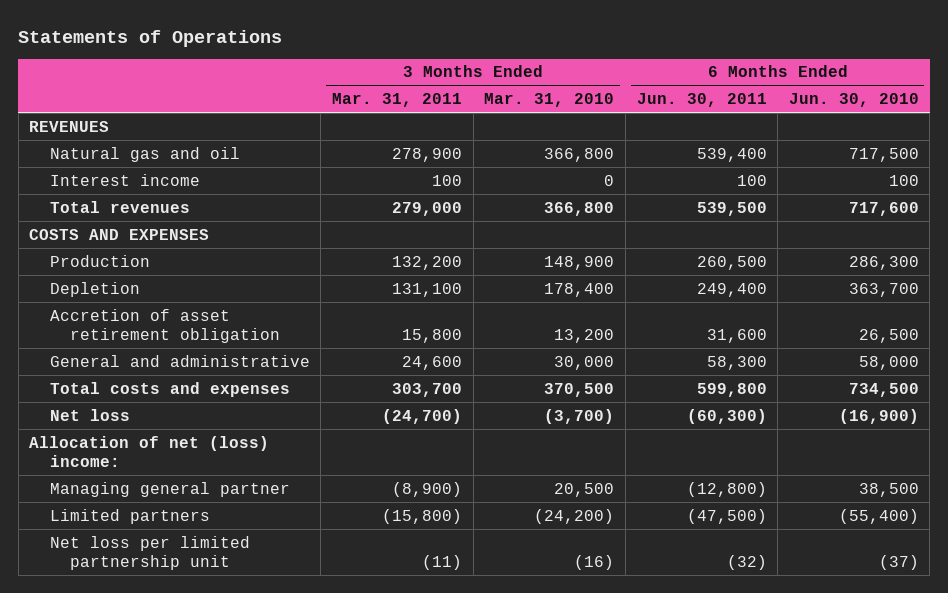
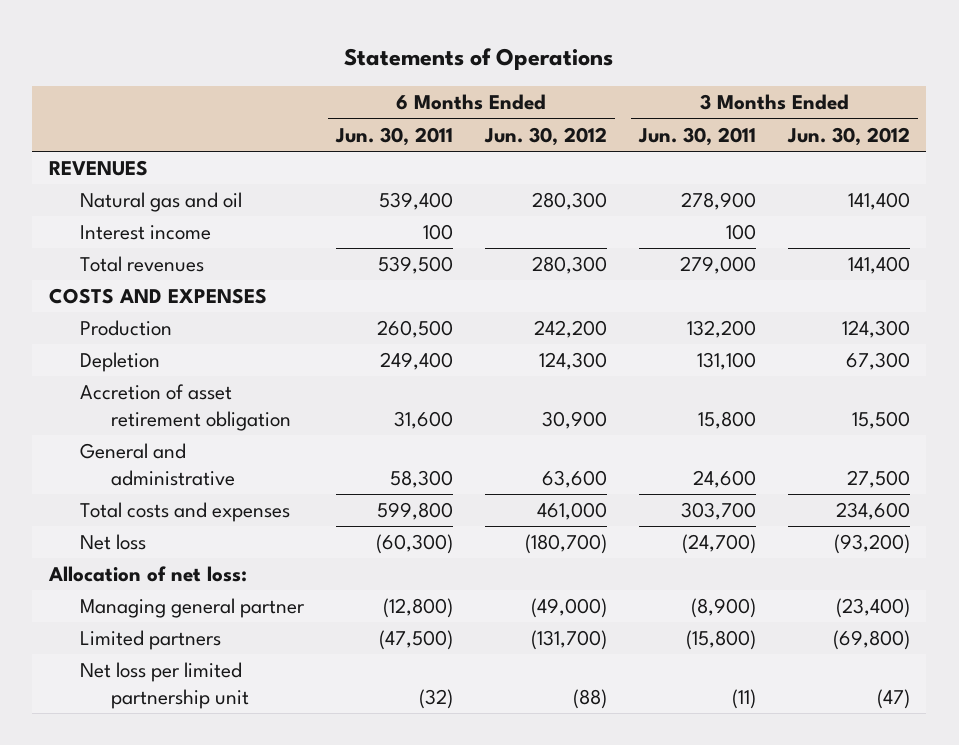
- | 3 Months Ended Mar. 31, 2011 | 3 Months Ended Mar. 31, 2010 | 6 Months Ended Jun. 30, 2011 | 6 Months Ended Jun. 30, 2010
+ | 6 Months Ended Jun. 30, 2011 | 6 Months Ended Jun. 30, 2012 | 3 Months Ended Jun. 30, 2011 | 3 Months Ended Jun. 30, 2012
- Allocation of net (loss) income:
+ Allocation of net loss:

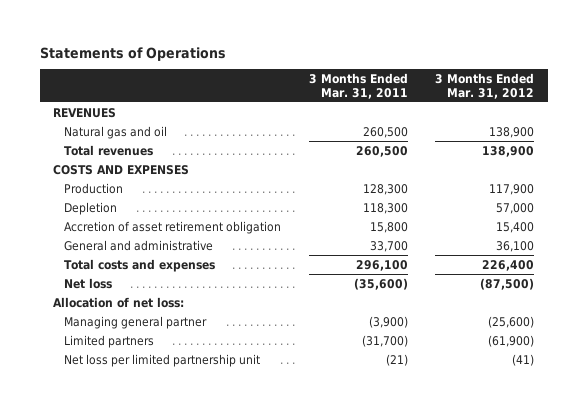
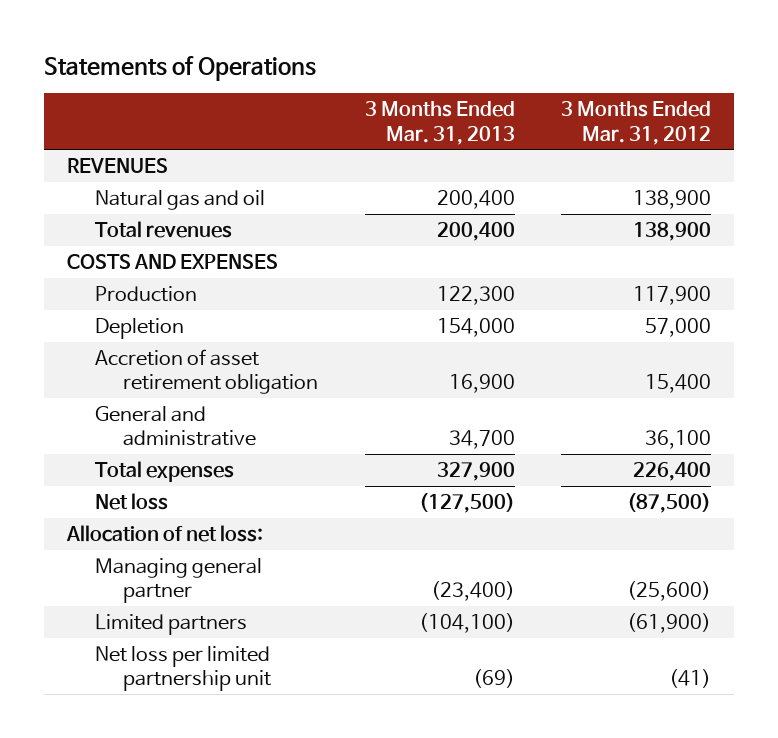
- | 3 Months Ended Mar. 31, 2011 | 3 Months Ended Mar. 31, 2012
+ | 3 Months Ended Mar. 31, 2013 | 3 Months Ended Mar. 31, 2012
- Total costs and expenses | 296,100 | 226,400
+ Total expenses | 327,900 | 226,400

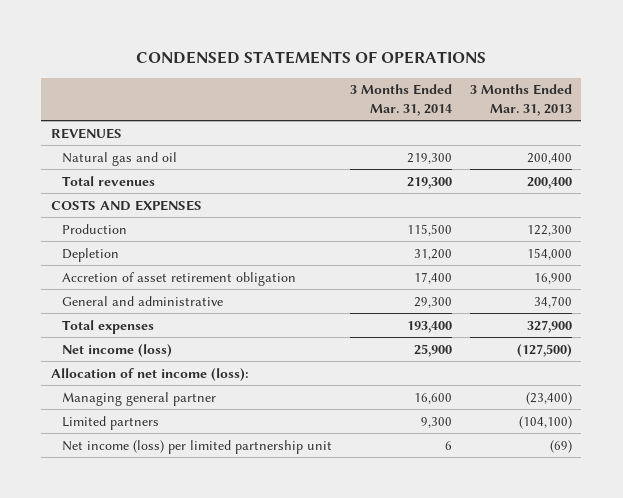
- Statements of Operations
+ CONDENSED STATEMENTS OF OPERATIONS
- | 3 Months Ended Mar. 31, 2013 | 3 Months Ended Mar. 31, 2012
+ | 3 Months Ended Mar. 31, 2014 | 3 Months Ended Mar. 31, 2013
- Net loss | (127,500) | (87,500)
- Allocation of net loss:
+ Net income (loss) | 25,900 | (127,500)
+ Allocation of net income (loss):
- Net loss per limited partnership unit | (69) | (41)
+ Net income (loss) per limited partnership unit | 6 | (69)

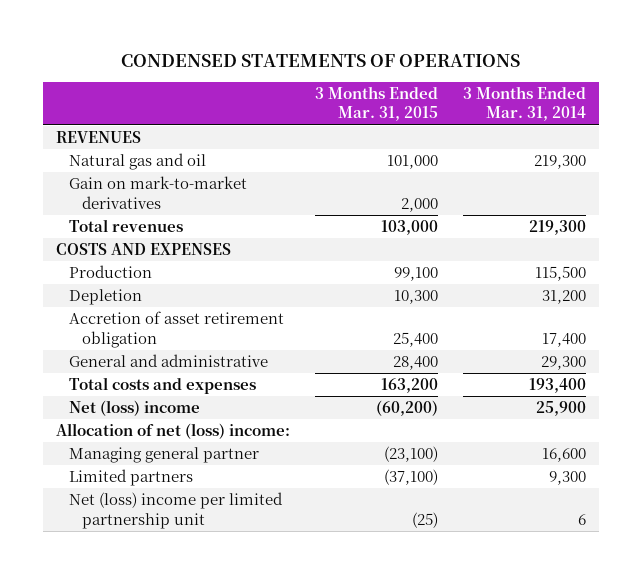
- | 3 Months Ended Mar. 31, 2014 | 3 Months Ended Mar. 31, 2013
+ | 3 Months Ended Mar. 31, 2015 | 3 Months Ended Mar. 31, 2014
+ Gain on mark-to-market derivatives | 2,000 |
- Total expenses | 193,400 | 327,900
- Net income (loss) | 25,900 | (127,500)
- Allocation of net income (loss):
+ Total costs and expenses | 163,200 | 193,400
+ Net (loss) income | (60,200) | 25,900
+ Allocation of net (loss) income:
- Net income (loss) per limited partnership unit | 6 | (69)
+ Net (loss) income per limited partnership unit | (25) | 6

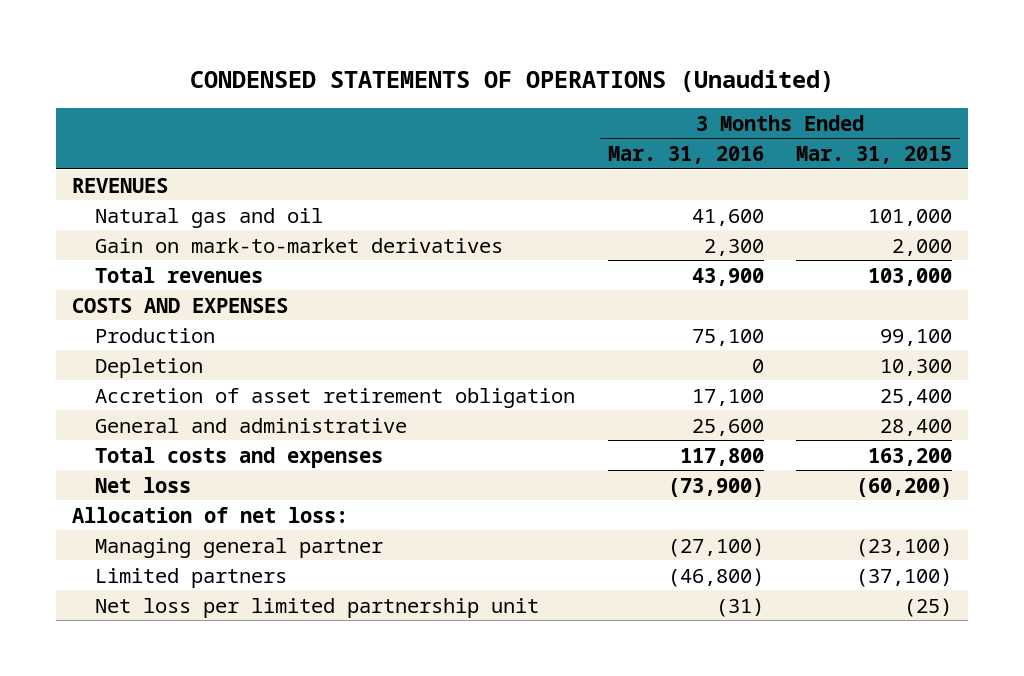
- CONDENSED STATEMENTS OF OPERATIONS
+ CONDENSED STATEMENTS OF OPERATIONS (Unaudited)
- | 3 Months Ended Mar. 31, 2015 | 3 Months Ended Mar. 31, 2014
+ | 3 Months Ended Mar. 31, 2016 | 3 Months Ended Mar. 31, 2015
- Net (loss) income | (60,200) | 25,900
- Allocation of net (loss) income:
+ Net loss | (73,900) | (60,200)
+ Allocation of net loss:
- Net (loss) income per limited partnership unit | (25) | 6
+ Net loss per limited partnership unit | (31) | (25)

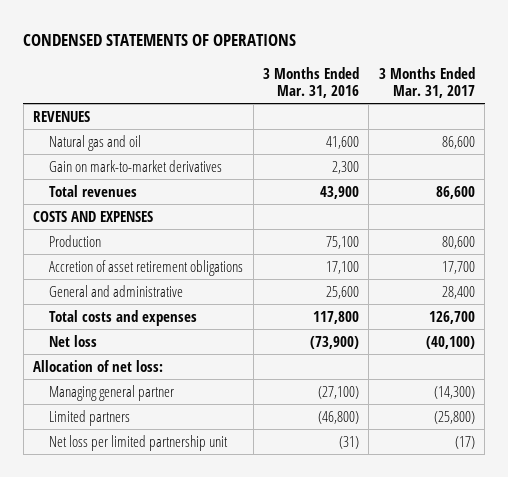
- CONDENSED STATEMENTS OF OPERATIONS (Unaudited)
+ CONDENSED STATEMENTS OF OPERATIONS
- | 3 Months Ended Mar. 31, 2016 | 3 Months Ended Mar. 31, 2015
+ | 3 Months Ended Mar. 31, 2016 | 3 Months Ended Mar. 31, 2017
- Depletion | 0 | 10,300
- Accretion of asset retirement obligation | 17,100 | 25,400
+ Accretion of asset retirement obligations | 17,100 | 17,700

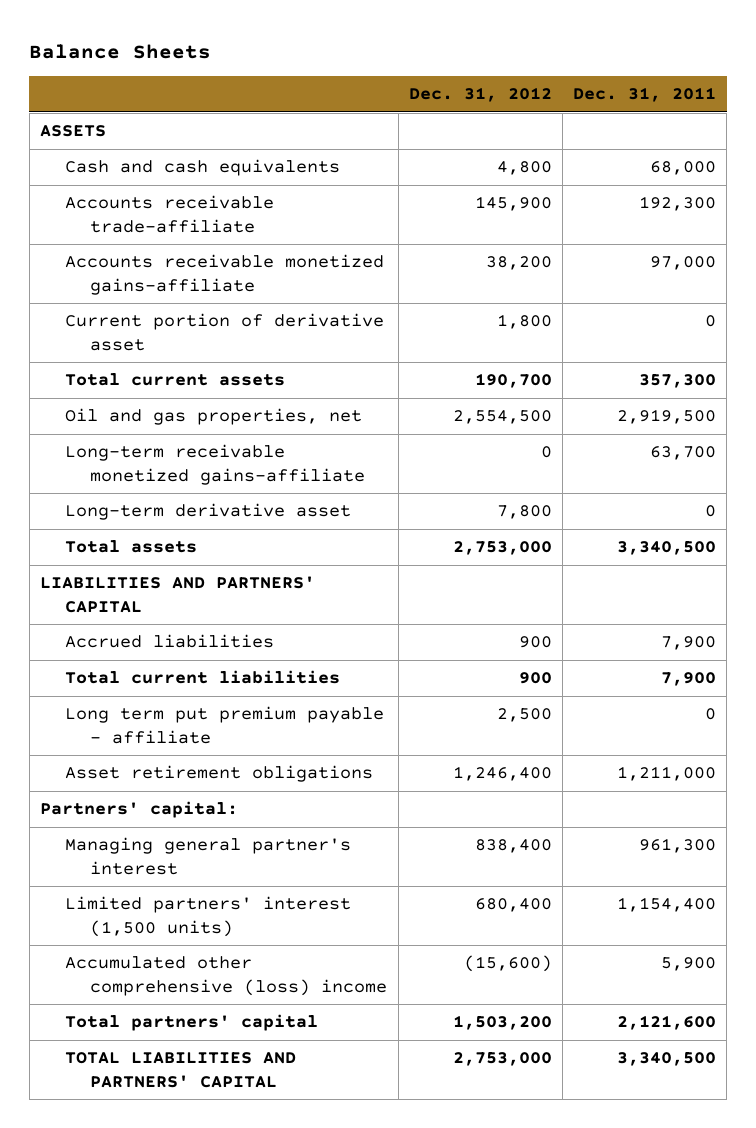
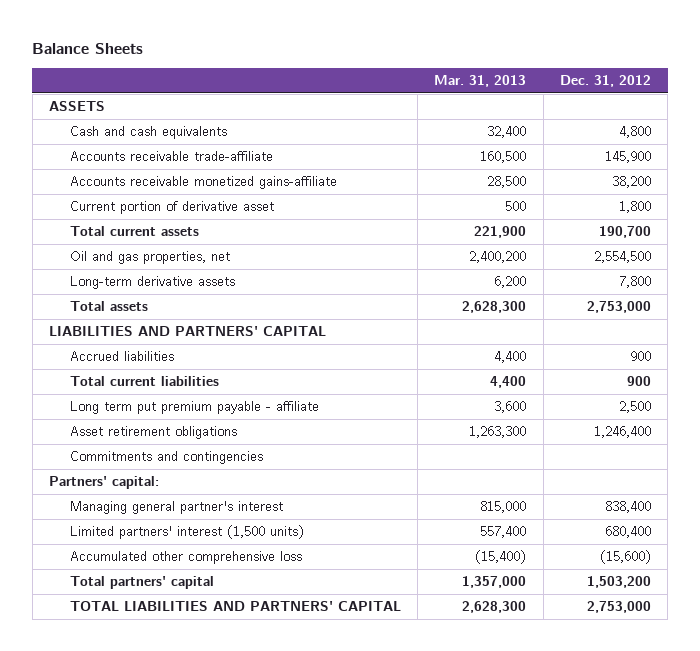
- | Dec. 31, 2012 | Dec. 31, 2011
+ | Mar. 31, 2013 | Dec. 31, 2012
- Long-term receivable monetized gains-affiliate | 0 | 63,700
- Long-term derivative asset | 7,800 | 0
+ Long-term derivative assets | 6,200 | 7,800
+ Commitments and contingencies
- Accumulated other comprehensive (loss) income | (15,600) | 5,900
+ Accumulated other comprehensive loss | (15,400) | (15,600)

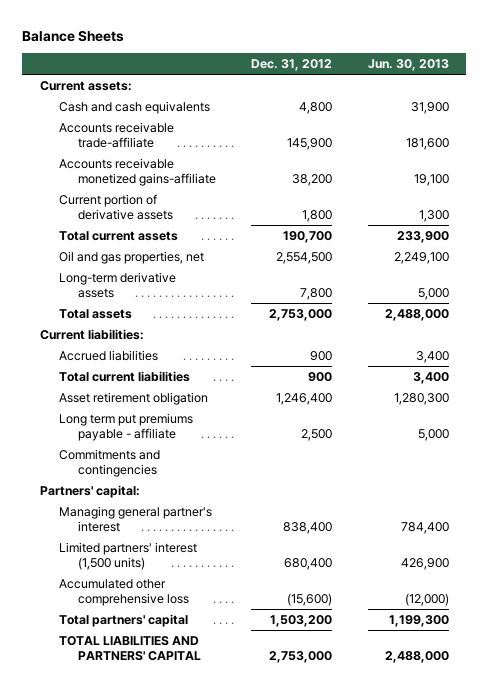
- | Mar. 31, 2013 | Dec. 31, 2012
+ | Dec. 31, 2012 | Jun. 30, 2013
- ASSETS
+ Current assets:
- Current portion of derivative asset | 500 | 1,800
+ Current portion of derivative assets | 1,800 | 1,300
- LIABILITIES AND PARTNERS' CAPITAL
+ Current liabilities:
- Long term put premium payable - affiliate | 3,600 | 2,500
- Asset retirement obligations | 1,263,300 | 1,246,400
+ Asset retirement obligation | 1,246,400 | 1,280,300
+ Long term put premiums payable - affiliate | 2,500 | 5,000

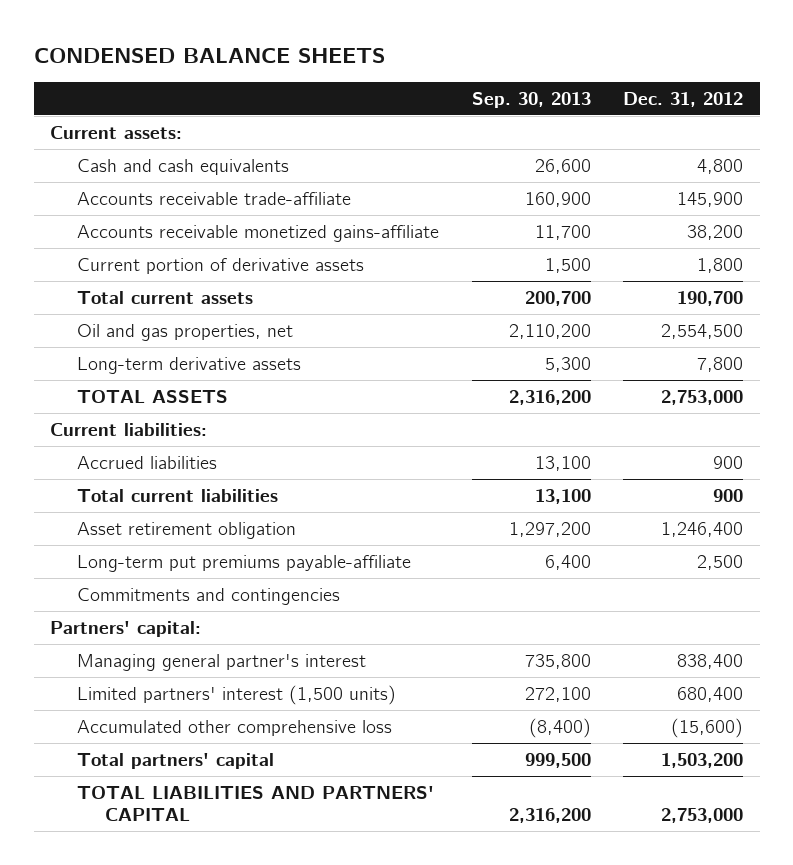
- Balance Sheets
+ CONDENSED BALANCE SHEETS
- | Dec. 31, 2012 | Jun. 30, 2013
+ | Sep. 30, 2013 | Dec. 31, 2012
- Total assets | 2,753,000 | 2,488,000
+ TOTAL ASSETS | 2,316,200 | 2,753,000
- Long term put premiums payable - affiliate | 2,500 | 5,000
+ Long-term put premiums payable-affiliate | 6,400 | 2,500

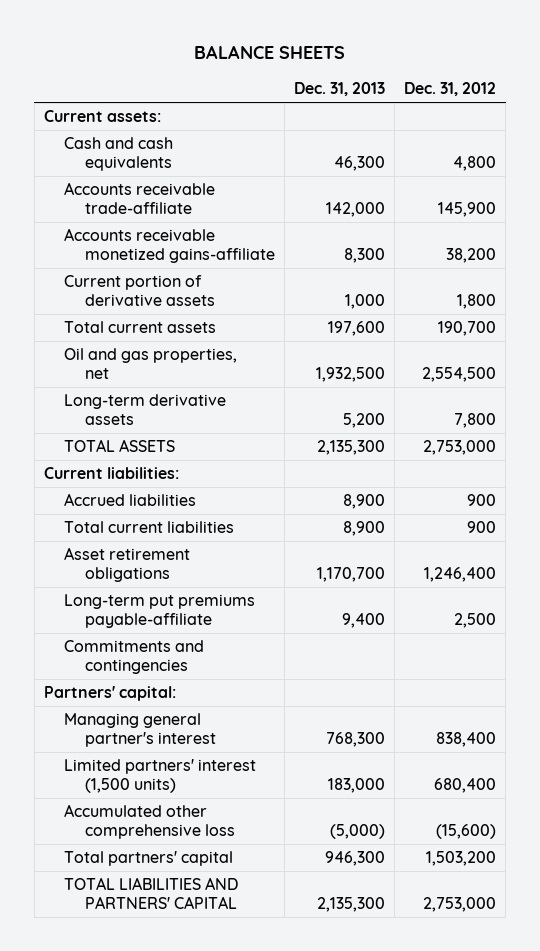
- CONDENSED BALANCE SHEETS
+ BALANCE SHEETS
- | Sep. 30, 2013 | Dec. 31, 2012
+ | Dec. 31, 2013 | Dec. 31, 2012
- Asset retirement obligation | 1,297,200 | 1,246,400
+ Asset retirement obligations | 1,170,700 | 1,246,400

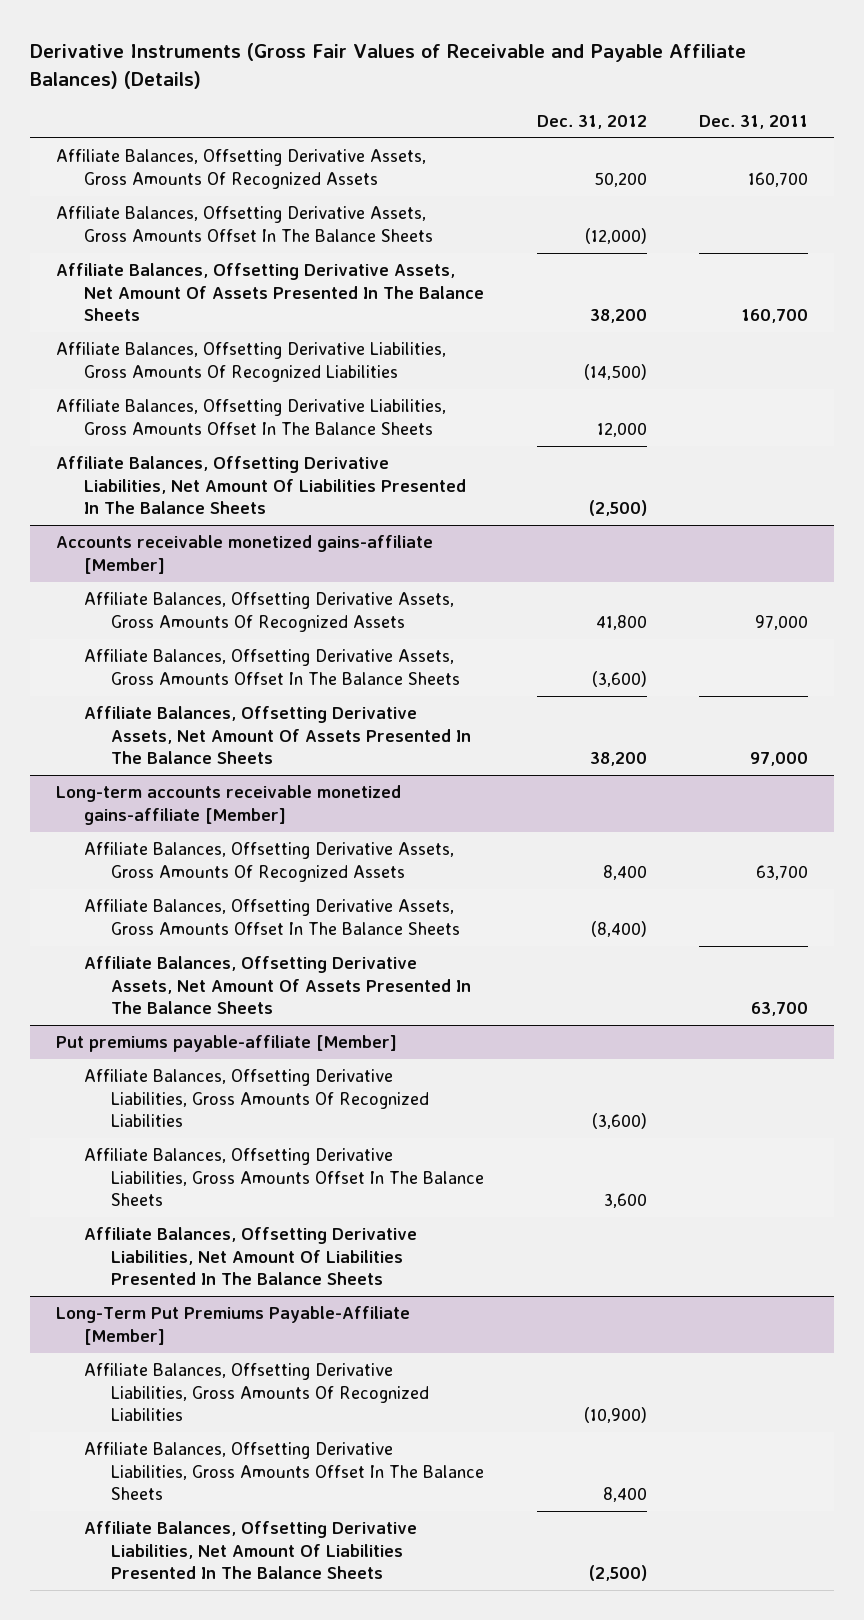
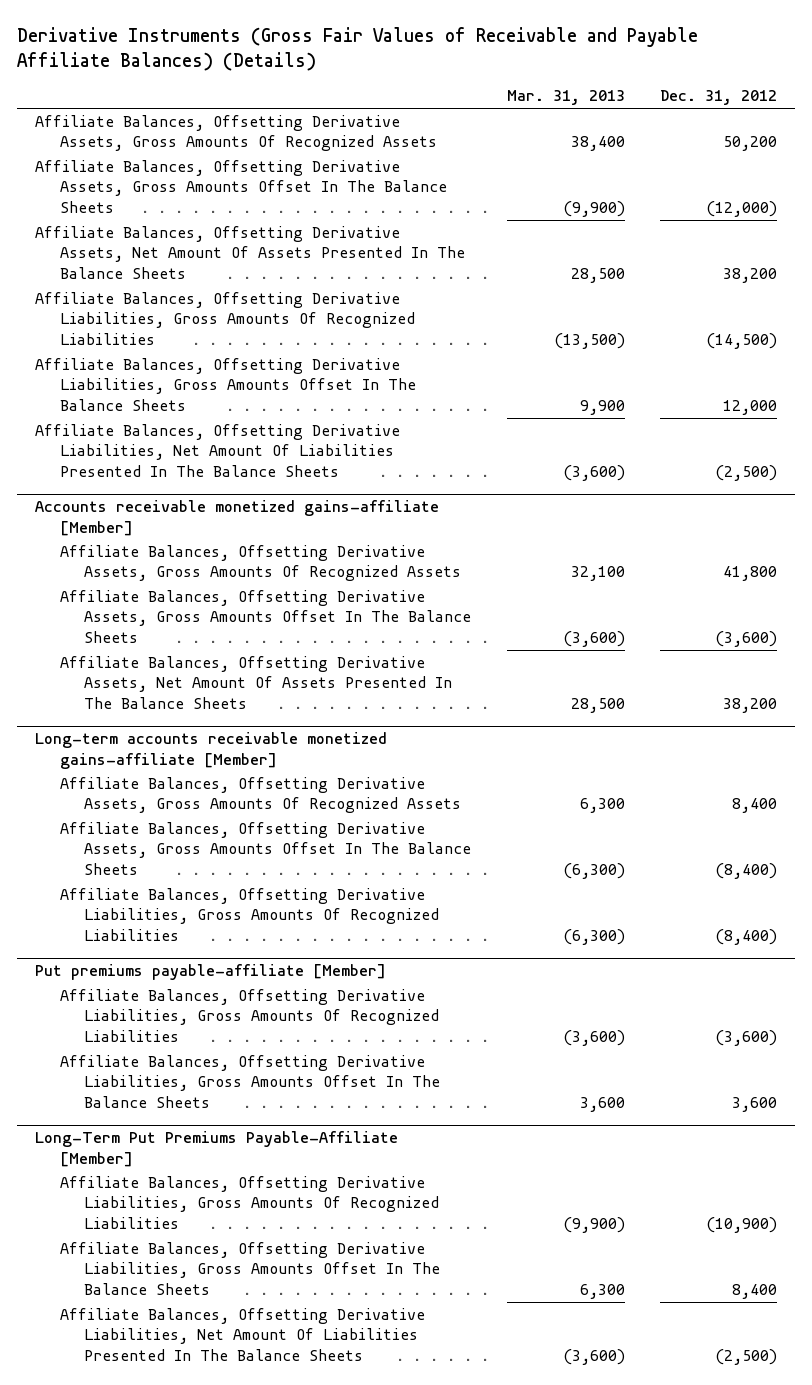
- | Dec. 31, 2012 | Dec. 31, 2011
+ | Mar. 31, 2013 | Dec. 31, 2012
@ Long-term accounts receivable monetized gains-affiliate [Member]
- Affiliate Balances, Offsetting Derivative Assets, Net Amount Of Assets Presented In The Balance Sheets | | 63,700
+ Affiliate Balances, Offsetting Derivative Liabilities, Gross Amounts Of Recognized Liabilities | (6,300) | (8,400)
@ Put premiums payable-affiliate [Member]
- Affiliate Balances, Offsetting Derivative Liabilities, Net Amount Of Liabilities Presented In The Balance Sheets

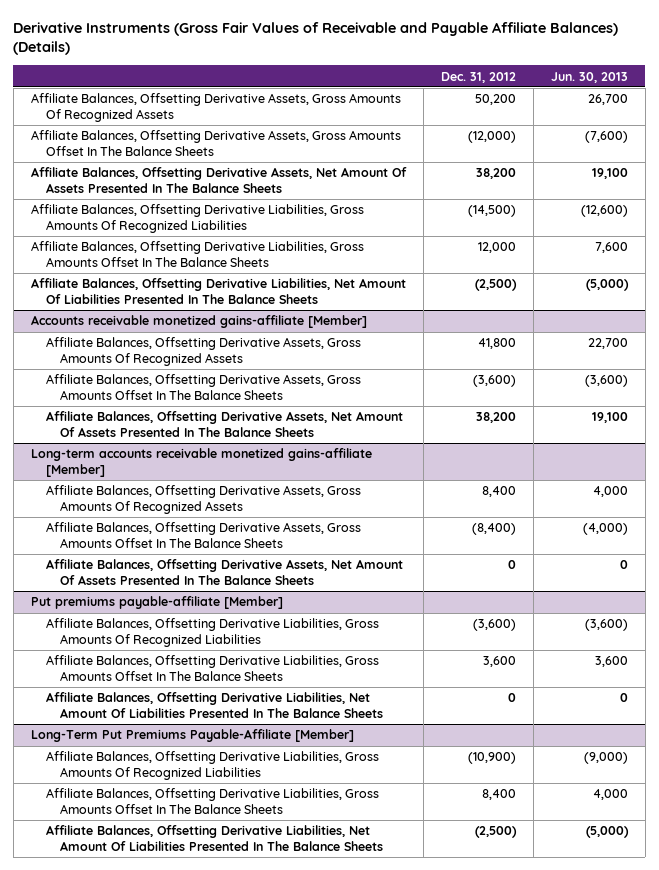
- | Mar. 31, 2013 | Dec. 31, 2012
+ | Dec. 31, 2012 | Jun. 30, 2013
@ Long-term accounts receivable monetized gains-affiliate [Member]
- Affiliate Balances, Offsetting Derivative Liabilities, Gross Amounts Of Recognized Liabilities | (6,300) | (8,400)
+ Affiliate Balances, Offsetting Derivative Assets, Net Amount Of Assets Presented In The Balance Sheets | 0 | 0
@ Put premiums payable-affiliate [Member]
+ Affiliate Balances, Offsetting Derivative Liabilities, Net Amount Of Liabilities Presented In The Balance Sheets | 0 | 0

